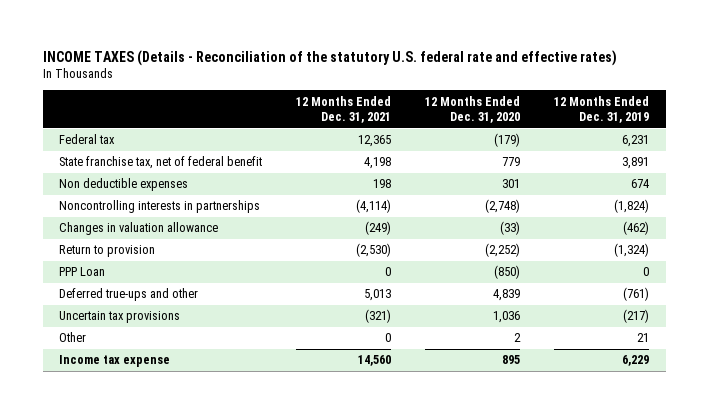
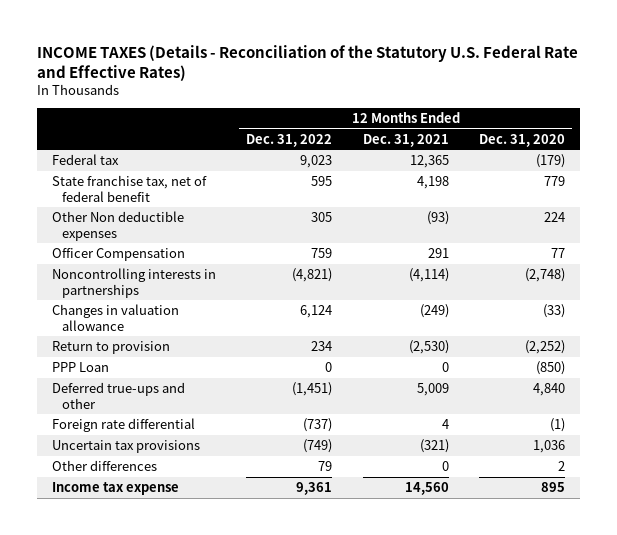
- INCOME TAXES (Details - Reconciliation of the statutory U.S. federal rate and effective rates)
+ INCOME TAXES (Details - Reconciliation of the Statutory U.S. Federal Rate and Effective Rates)
- | 12 Months Ended Dec. 31, 2021 | 12 Months Ended Dec. 31, 2020 | 12 Months Ended Dec. 31, 2019
+ | 12 Months Ended Dec. 31, 2022 | 12 Months Ended Dec. 31, 2021 | 12 Months Ended Dec. 31, 2020
- Non deductible expenses | 198 | 301 | 674
+ Other Non deductible expenses | 305 | (93) | 224
+ Officer Compensation | 759 | 291 | 77
- Deferred true-ups and other | 5,013 | 4,839 | (761)
+ Deferred true-ups and other | (1,451) | 5,009 | 4,840
+ Foreign rate differential | (737) | 4 | (1)
- Other | 0 | 2 | 21
+ Other differences | 79 | 0 | 2

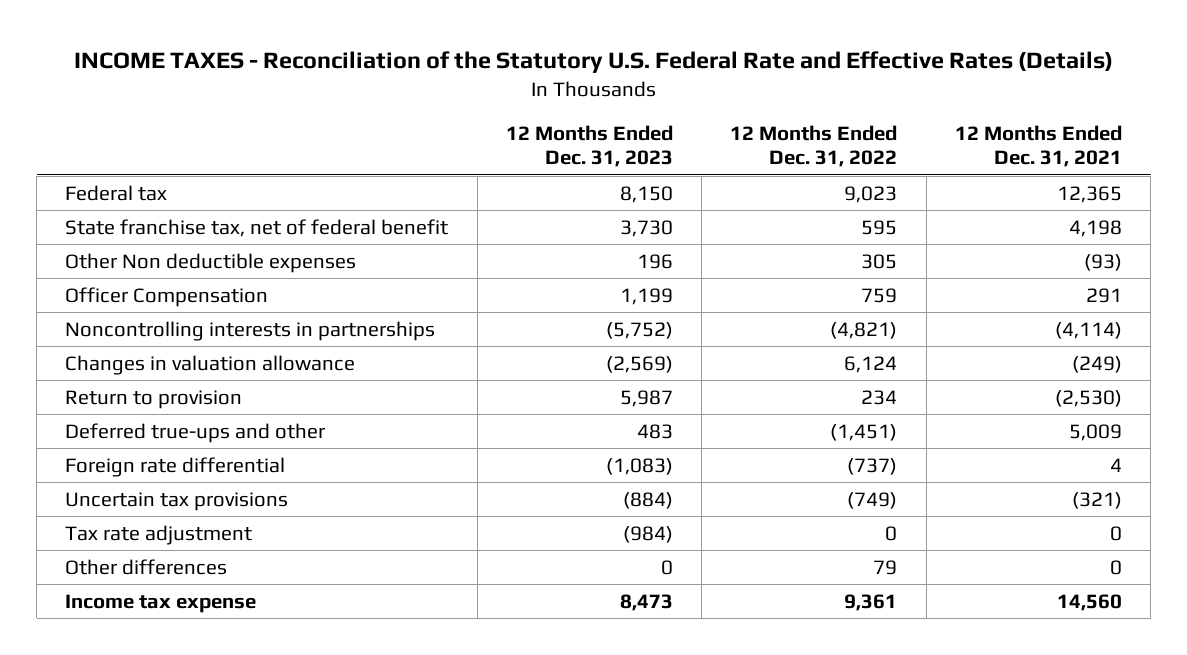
- INCOME TAXES (Details - Reconciliation of the Statutory U.S. Federal Rate and Effective Rates)
+ INCOME TAXES - Reconciliation of the Statutory U.S. Federal Rate and Effective Rates (Details)
- | 12 Months Ended Dec. 31, 2022 | 12 Months Ended Dec. 31, 2021 | 12 Months Ended Dec. 31, 2020
+ | 12 Months Ended Dec. 31, 2023 | 12 Months Ended Dec. 31, 2022 | 12 Months Ended Dec. 31, 2021
- PPP Loan | 0 | 0 | (850)
+ Tax rate adjustment | (984) | 0 | 0

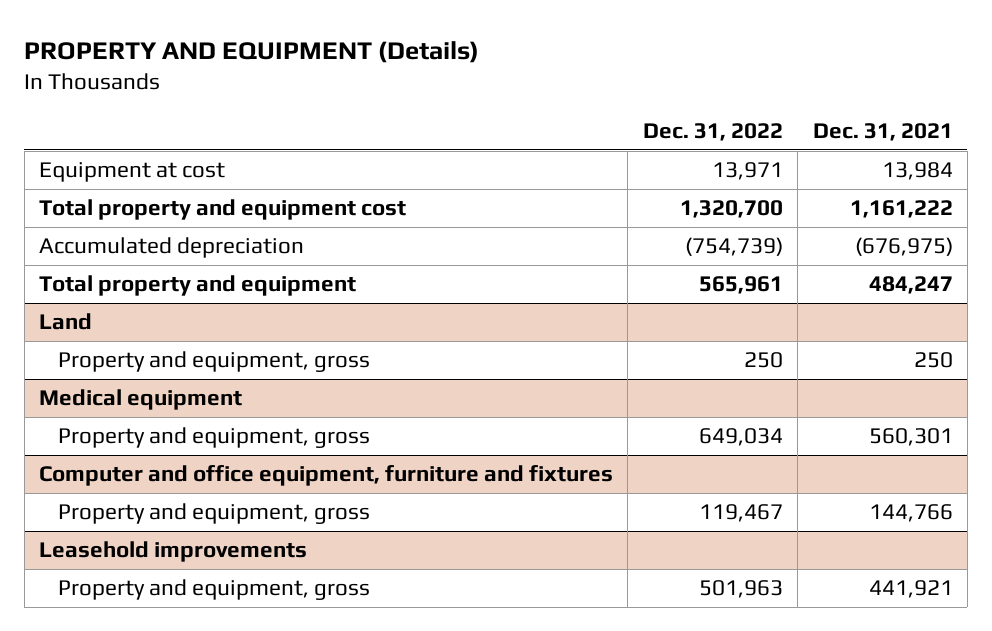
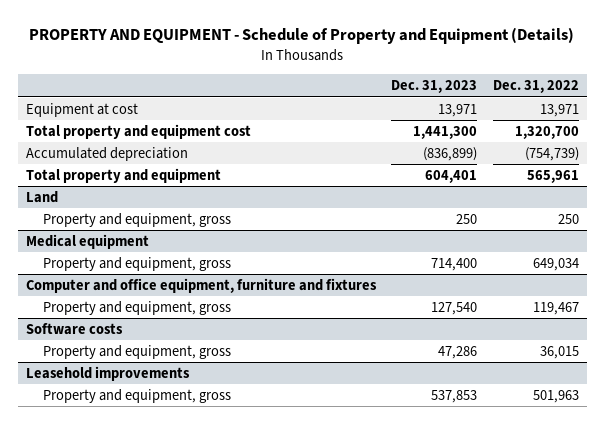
- PROPERTY AND EQUIPMENT (Details)
+ PROPERTY AND EQUIPMENT - Schedule of Property and Equipment (Details)
- | Dec. 31, 2022 | Dec. 31, 2021
+ | Dec. 31, 2023 | Dec. 31, 2022
+ Software costs
+ Property and equipment, gross | 47,286 | 36,015

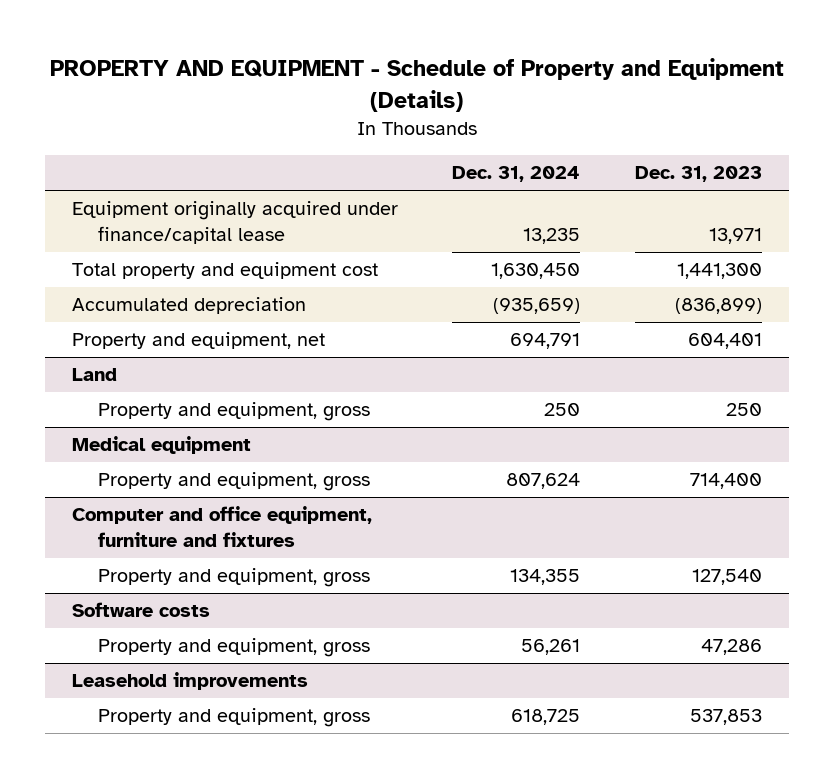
- | Dec. 31, 2023 | Dec. 31, 2022
+ | Dec. 31, 2024 | Dec. 31, 2023
- Equipment at cost | 13,971 | 13,971
+ Equipment originally acquired under finance/capital lease | 13,235 | 13,971
- Total property and equipment | 604,401 | 565,961
+ Property and equipment, net | 694,791 | 604,401

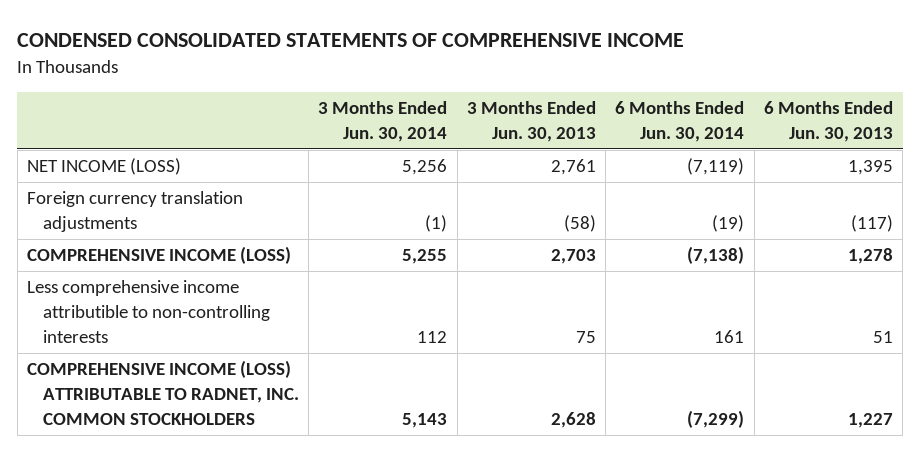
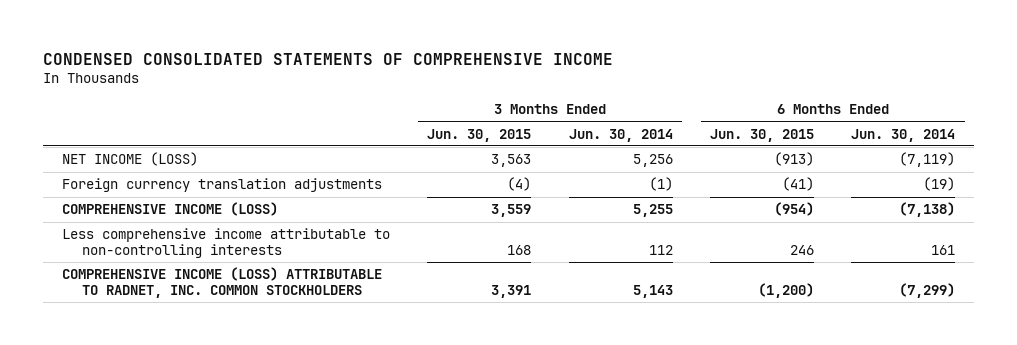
- | 3 Months Ended Jun. 30, 2014 | 3 Months Ended Jun. 30, 2013 | 6 Months Ended Jun. 30, 2014 | 6 Months Ended Jun. 30, 2013
+ | 3 Months Ended Jun. 30, 2015 | 3 Months Ended Jun. 30, 2014 | 6 Months Ended Jun. 30, 2015 | 6 Months Ended Jun. 30, 2014
- Less comprehensive income attributible to non-controlling interests | 112 | 75 | 161 | 51
+ Less comprehensive income attributable to non-controlling interests | 168 | 112 | 246 | 161

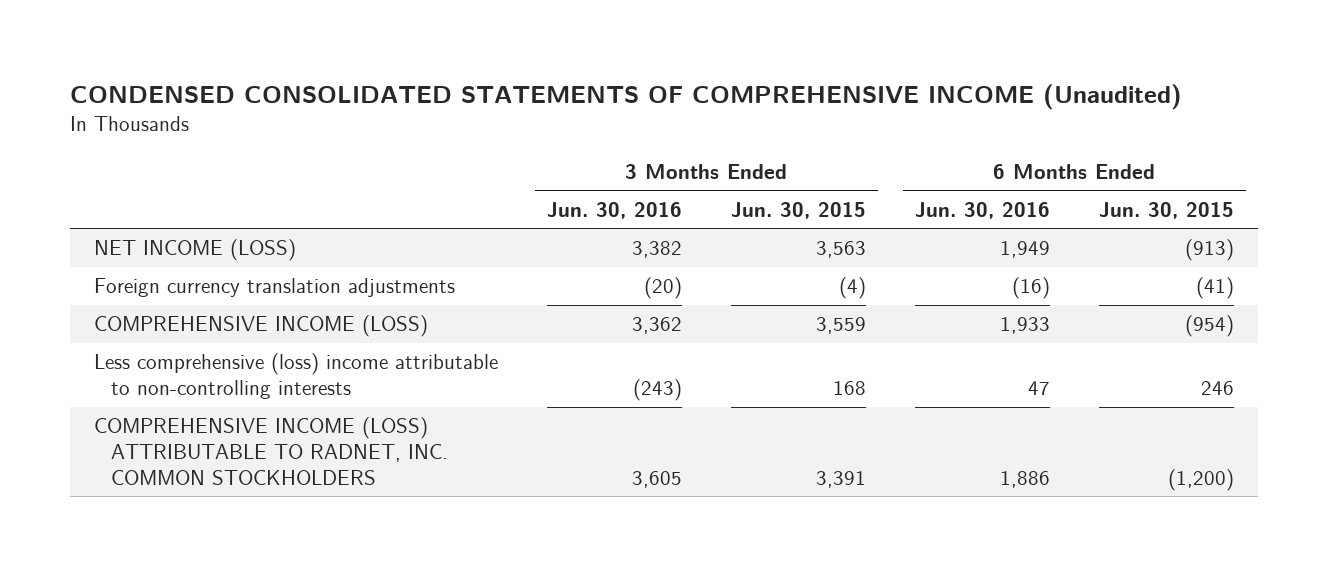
- CONDENSED CONSOLIDATED STATEMENTS OF COMPREHENSIVE INCOME
+ CONDENSED CONSOLIDATED STATEMENTS OF COMPREHENSIVE INCOME (Unaudited)
- | 3 Months Ended Jun. 30, 2015 | 3 Months Ended Jun. 30, 2014 | 6 Months Ended Jun. 30, 2015 | 6 Months Ended Jun. 30, 2014
+ | 3 Months Ended Jun. 30, 2016 | 3 Months Ended Jun. 30, 2015 | 6 Months Ended Jun. 30, 2016 | 6 Months Ended Jun. 30, 2015
- Less comprehensive income attributable to non-controlling interests | 168 | 112 | 246 | 161
+ Less comprehensive (loss) income attributable to non-controlling interests | (243) | 168 | 47 | 246

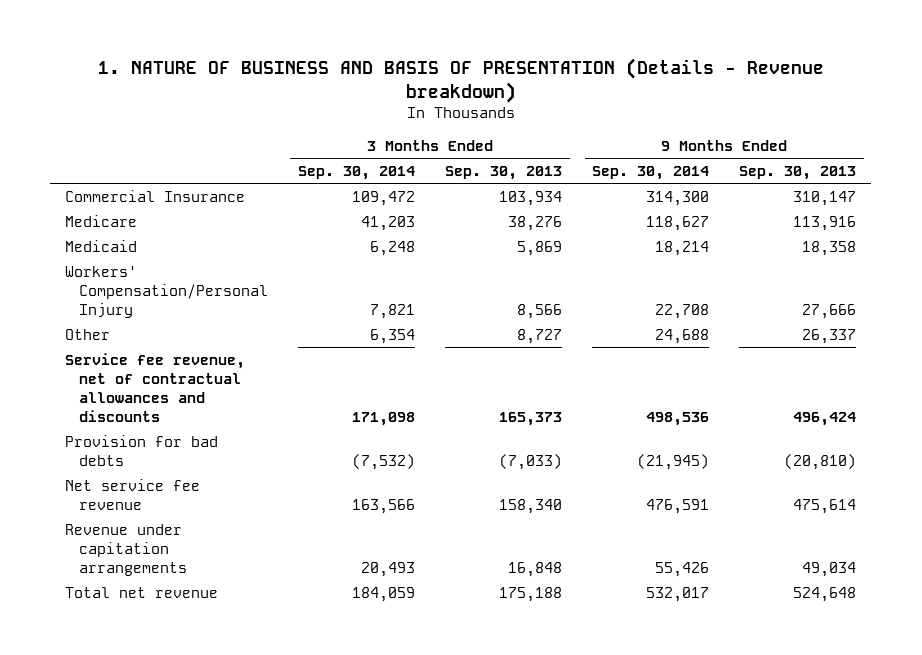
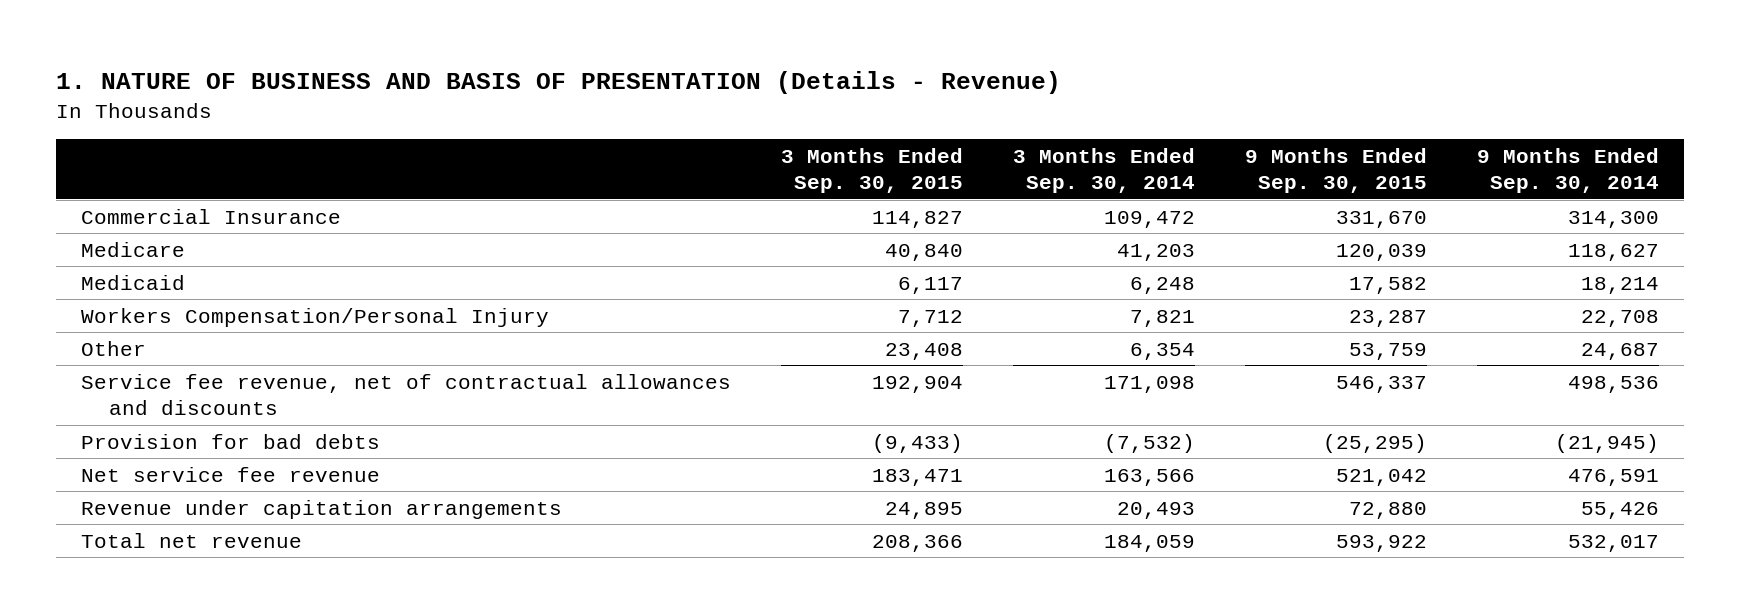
- 1. NATURE OF BUSINESS AND BASIS OF PRESENTATION (Details - Revenue breakdown)
+ 1. NATURE OF BUSINESS AND BASIS OF PRESENTATION (Details - Revenue)
- | 3 Months Ended Sep. 30, 2014 | 3 Months Ended Sep. 30, 2013 | 9 Months Ended Sep. 30, 2014 | 9 Months Ended Sep. 30, 2013
+ | 3 Months Ended Sep. 30, 2015 | 3 Months Ended Sep. 30, 2014 | 9 Months Ended Sep. 30, 2015 | 9 Months Ended Sep. 30, 2014
- Workers' Compensation/Personal Injury | 7,821 | 8,566 | 22,708 | 27,666
- Other | 6,354 | 8,727 | 24,688 | 26,337
+ Workers Compensation/Personal Injury | 7,712 | 7,821 | 23,287 | 22,708
+ Other | 23,408 | 6,354 | 53,759 | 24,687

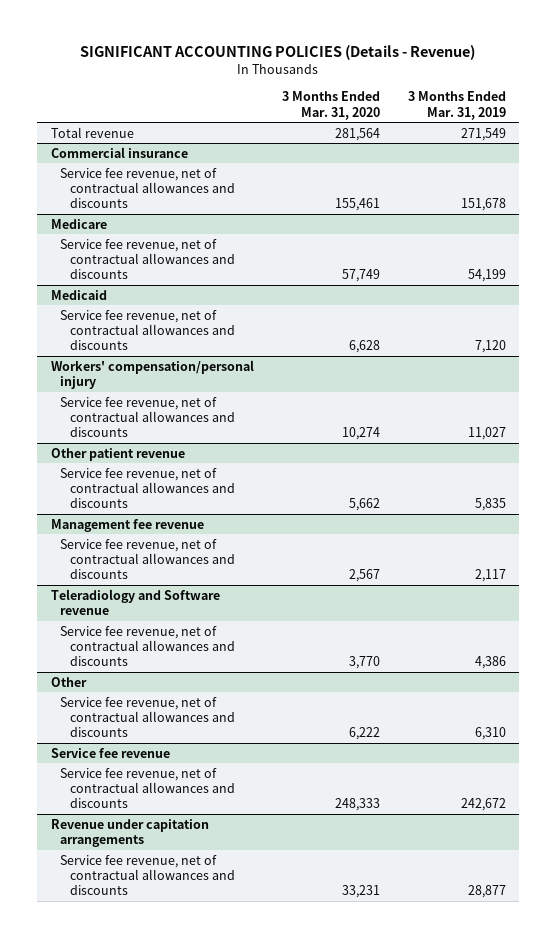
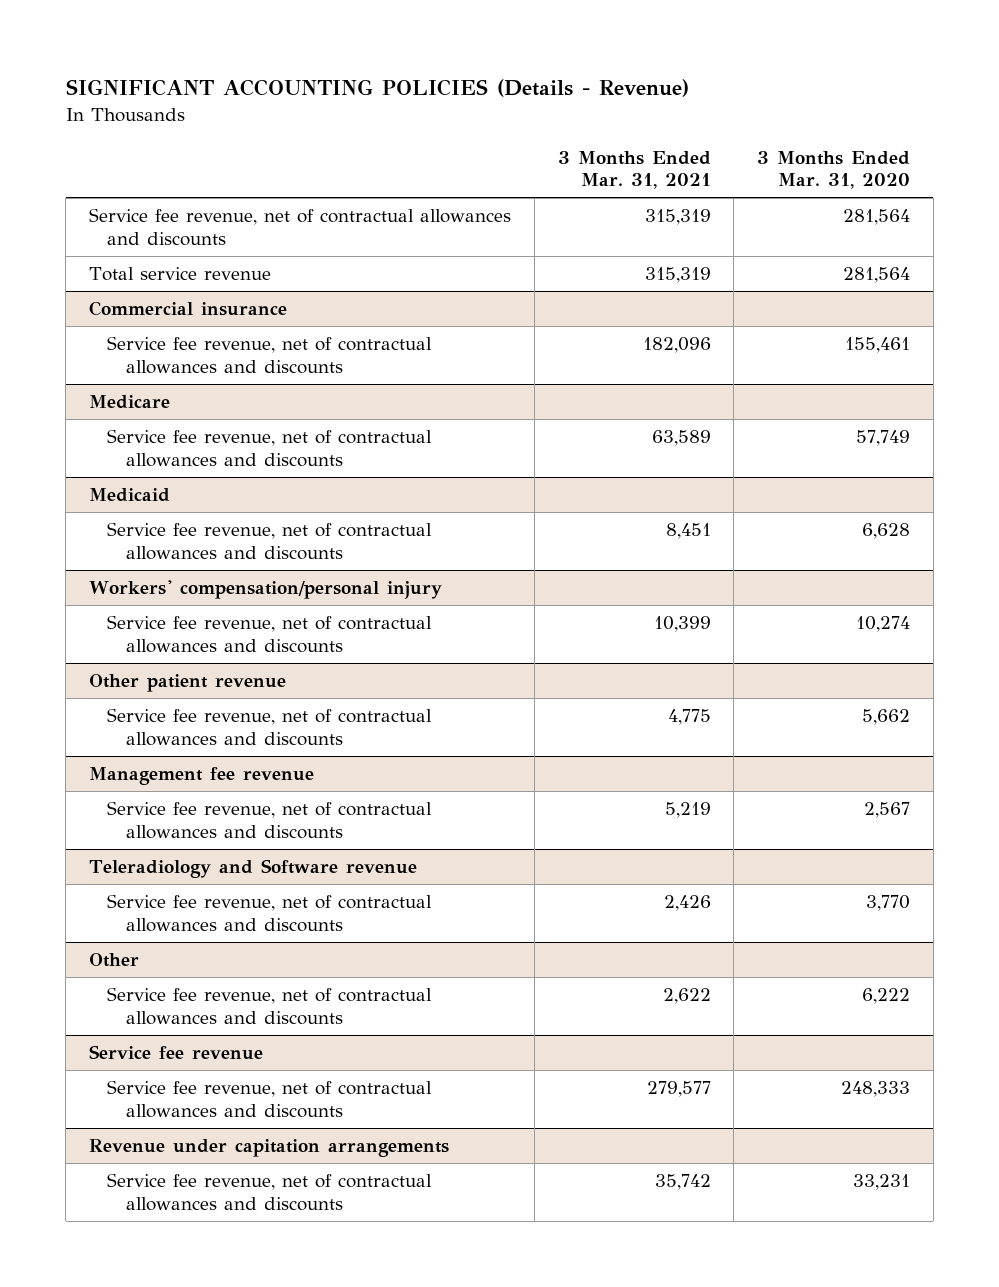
- | 3 Months Ended Mar. 31, 2020 | 3 Months Ended Mar. 31, 2019
+ | 3 Months Ended Mar. 31, 2021 | 3 Months Ended Mar. 31, 2020
- Total revenue | 281,564 | 271,549
+ Service fee revenue, net of contractual allowances and discounts | 315,319 | 281,564
+ Total service revenue | 315,319 | 281,564

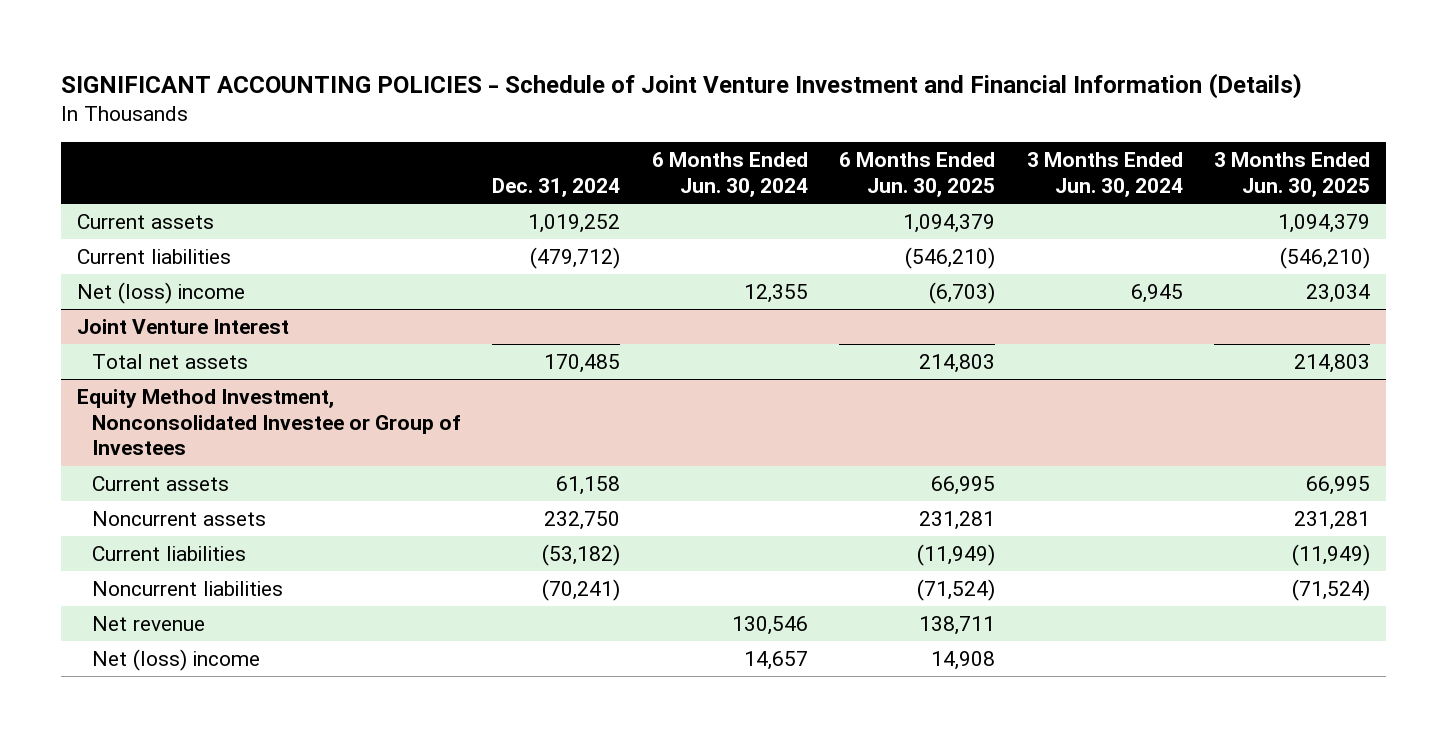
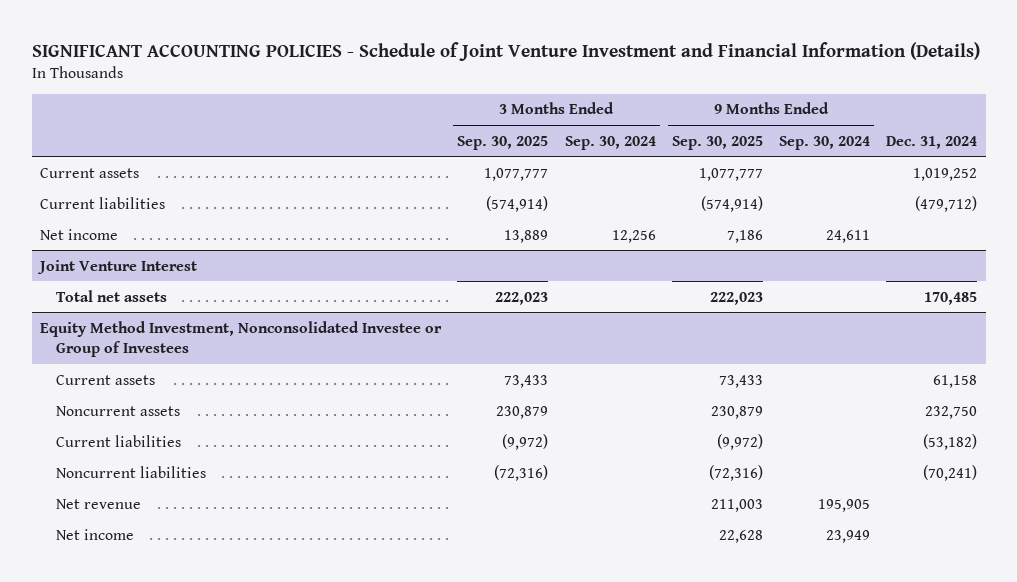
- | Dec. 31, 2024 | 6 Months Ended Jun. 30, 2024 | 6 Months Ended Jun. 30, 2025 | 3 Months Ended Jun. 30, 2024 | 3 Months Ended Jun. 30, 2025
+ | 3 Months Ended Sep. 30, 2025 | 3 Months Ended Sep. 30, 2024 | 9 Months Ended Sep. 30, 2025 | 9 Months Ended Sep. 30, 2024 | Dec. 31, 2024
- Net (loss) income | | 12,355 | (6,703) | 6,945 | 23,034
+ Net income | 13,889 | 12,256 | 7,186 | 24,611 |
@ Equity Method Investment, Nonconsolidated Investee or Group of Investees
- Net (loss) income | | 14,657 | 14,908 | |
+ Net income | | | 22,628 | 23,949 |

